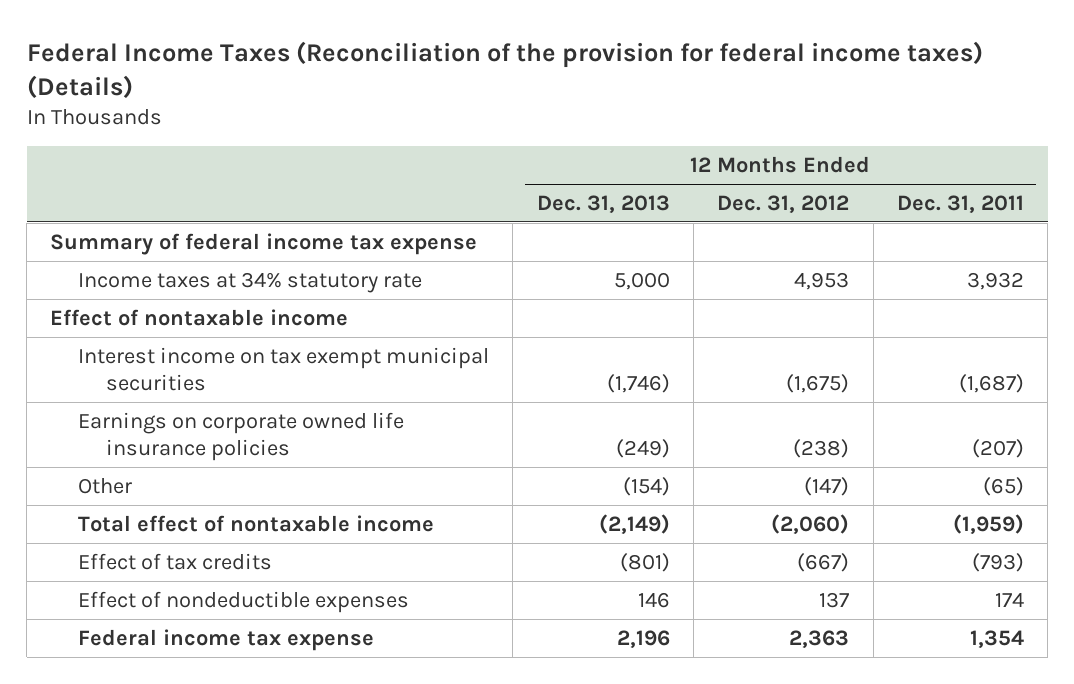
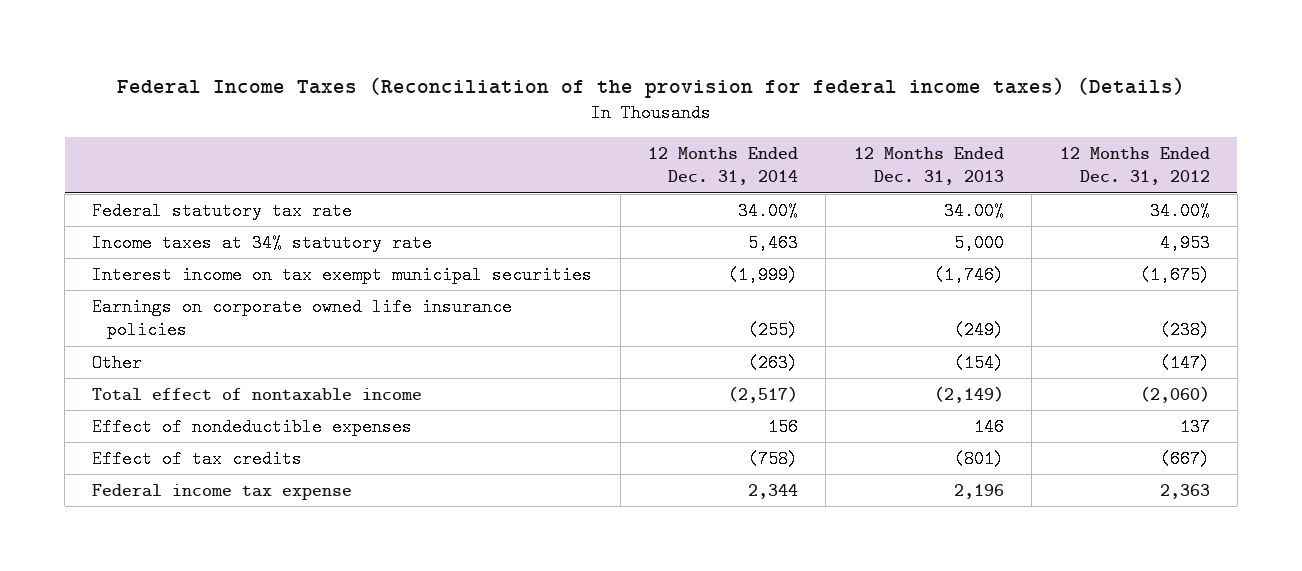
- | 12 Months Ended Dec. 31, 2013 | 12 Months Ended Dec. 31, 2012 | 12 Months Ended Dec. 31, 2011
+ | 12 Months Ended Dec. 31, 2014 | 12 Months Ended Dec. 31, 2013 | 12 Months Ended Dec. 31, 2012
- Summary of federal income tax expense
+ Federal statutory tax rate | 34.00% | 34.00% | 34.00%
- Effect of nontaxable income
moved down: Effect of tax credits | (758) | (801) | (667)

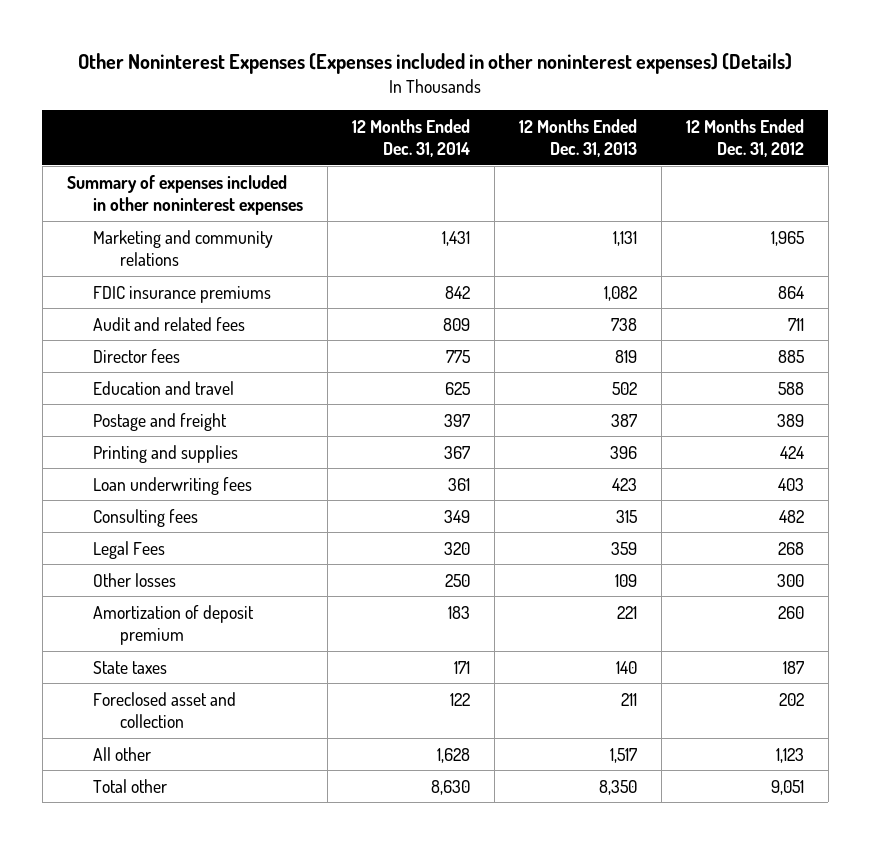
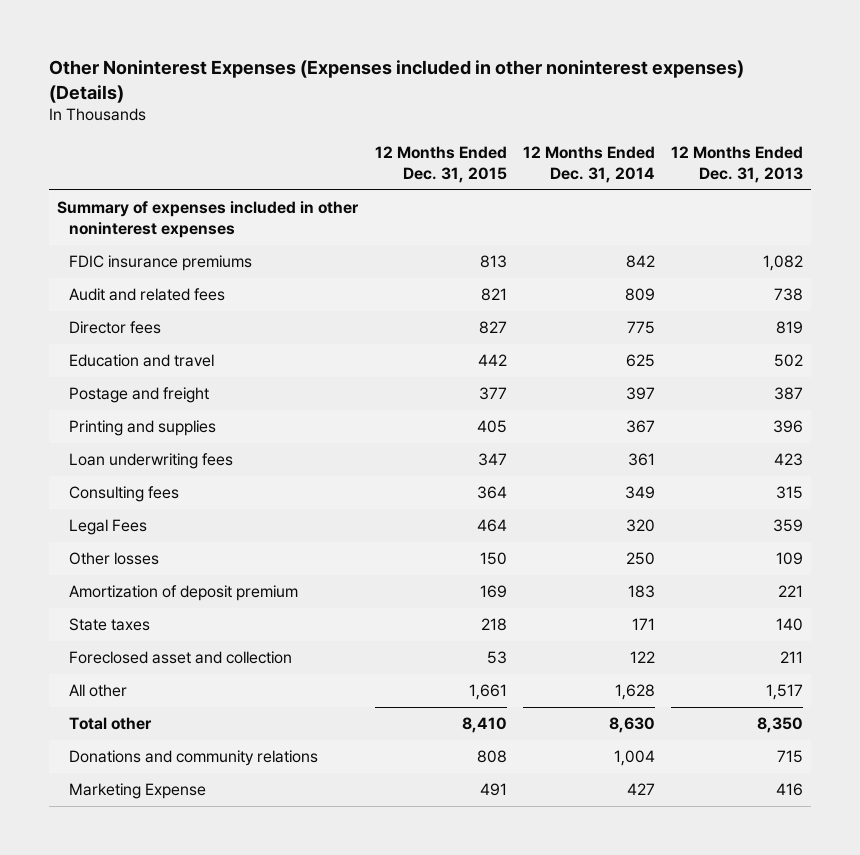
- | 12 Months Ended Dec. 31, 2014 | 12 Months Ended Dec. 31, 2013 | 12 Months Ended Dec. 31, 2012
+ | 12 Months Ended Dec. 31, 2015 | 12 Months Ended Dec. 31, 2014 | 12 Months Ended Dec. 31, 2013
- Marketing and community relations | 1,431 | 1,131 | 1,965
+ Donations and community relations | 808 | 1,004 | 715
+ Marketing Expense | 491 | 427 | 416

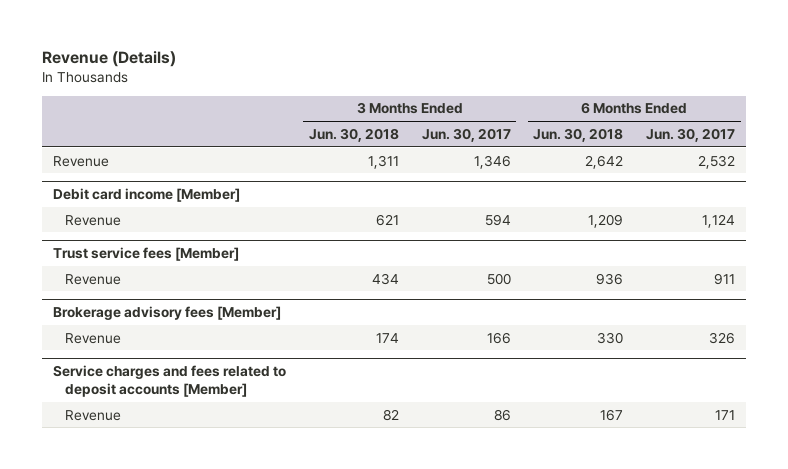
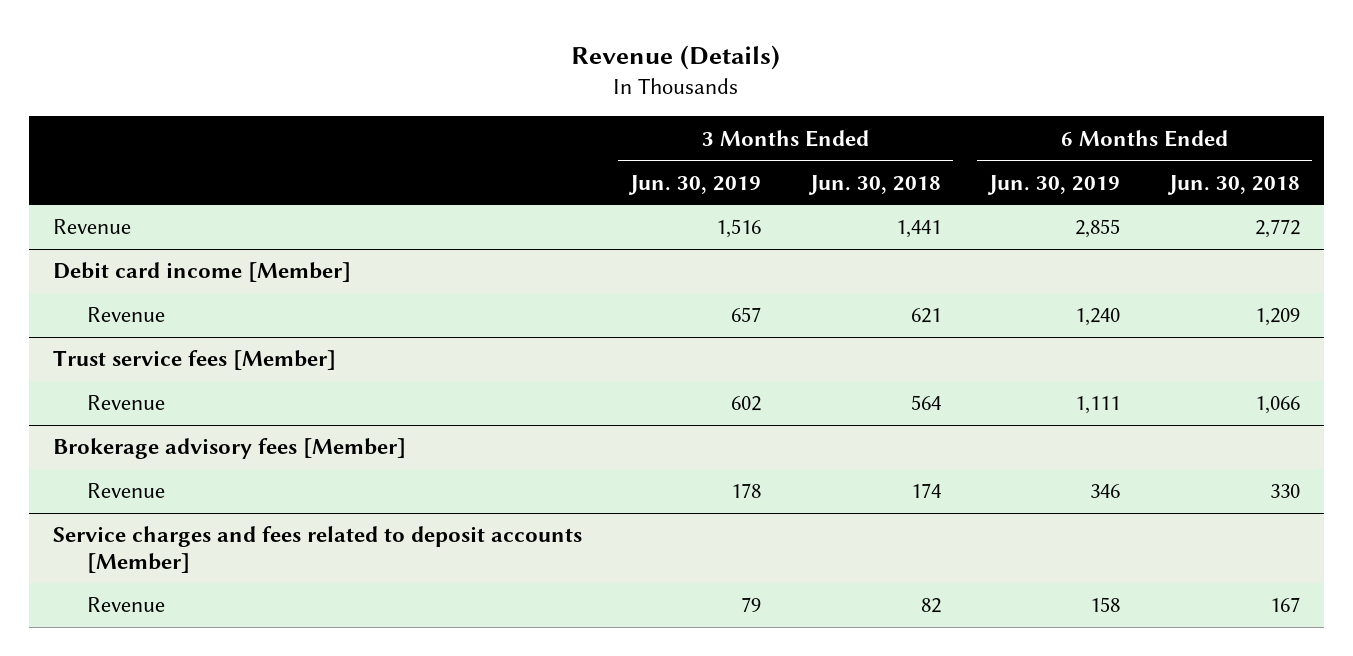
- | 3 Months Ended Jun. 30, 2018 | 3 Months Ended Jun. 30, 2017 | 6 Months Ended Jun. 30, 2018 | 6 Months Ended Jun. 30, 2017
+ | 3 Months Ended Jun. 30, 2019 | 3 Months Ended Jun. 30, 2018 | 6 Months Ended Jun. 30, 2019 | 6 Months Ended Jun. 30, 2018
- Revenue | 1,311 | 1,346 | 2,642 | 2,532
+ Revenue | 1,516 | 1,441 | 2,855 | 2,772
@ Trust service fees [Member]
- Revenue | 434 | 500 | 936 | 911
+ Revenue | 602 | 564 | 1,111 | 1,066

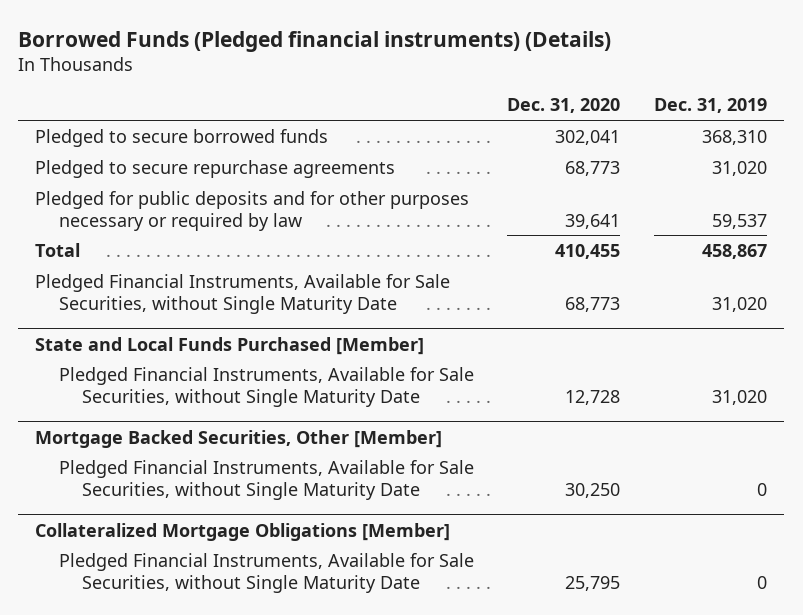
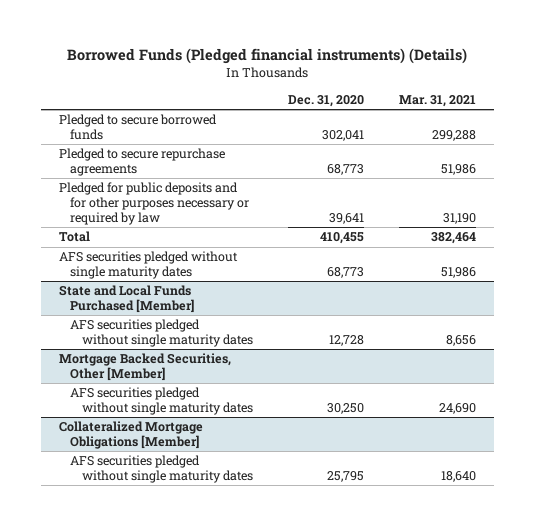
- | Dec. 31, 2020 | Dec. 31, 2019
+ | Dec. 31, 2020 | Mar. 31, 2021
- Pledged Financial Instruments, Available for Sale Securities, without Single Maturity Date | 68,773 | 31,020
+ AFS securities pledged without single maturity dates | 68,773 | 51,986
@ State and Local Funds Purchased [Member]
- Pledged Financial Instruments, Available for Sale Securities, without Single Maturity Date | 12,728 | 31,020
+ AFS securities pledged without single maturity dates | 12,728 | 8,656
@ Mortgage Backed Securities, Other [Member]
- Pledged Financial Instruments, Available for Sale Securities, without Single Maturity Date | 30,250 | 0
+ AFS securities pledged without single maturity dates | 30,250 | 24,690
@ Collateralized Mortgage Obligations [Member]
- Pledged Financial Instruments, Available for Sale Securities, without Single Maturity Date | 25,795 | 0
+ AFS securities pledged without single maturity dates | 25,795 | 18,640

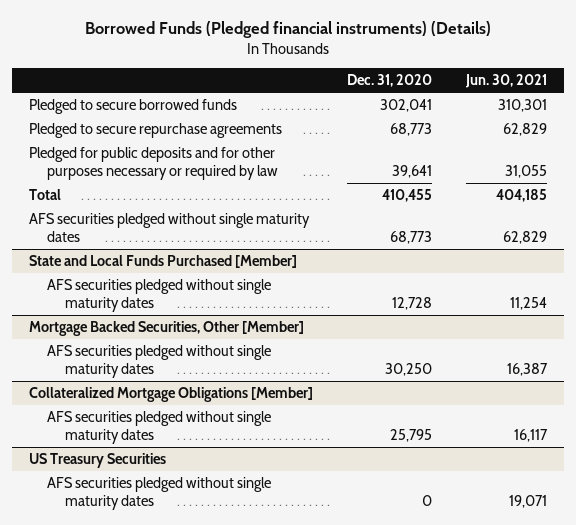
- | Dec. 31, 2020 | Mar. 31, 2021
+ | Dec. 31, 2020 | Jun. 30, 2021
+ US Treasury Securities
+ AFS securities pledged without single maturity dates | 0 | 19,071

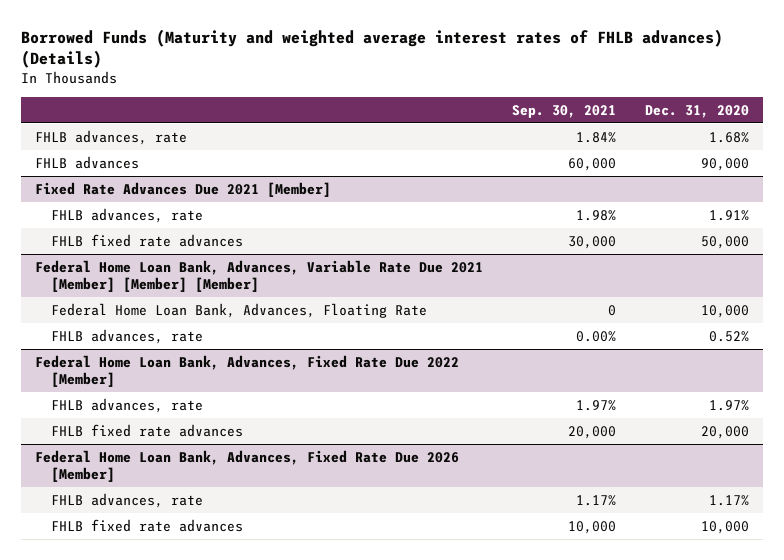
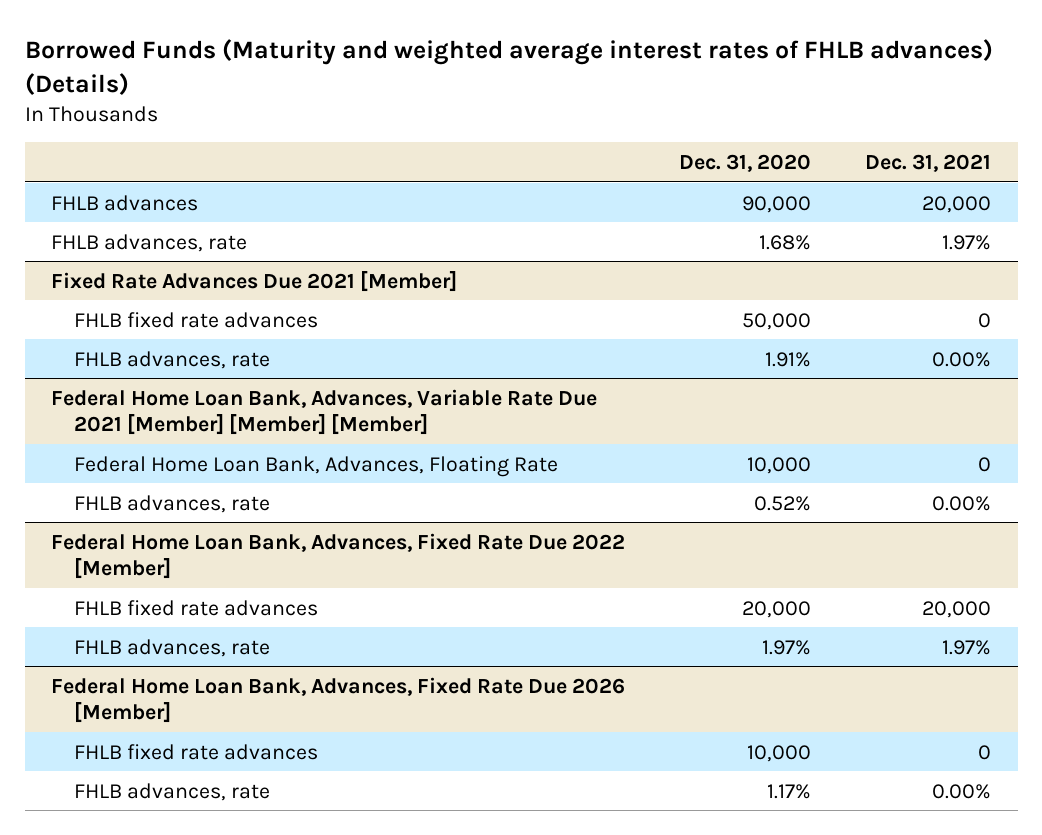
- | Sep. 30, 2021 | Dec. 31, 2020
+ | Dec. 31, 2020 | Dec. 31, 2021
moved down: FHLB advances, rate | 1.68% | 1.97%
@ Fixed Rate Advances Due 2021 [Member]
moved down: FHLB advances, rate | 1.91% | 0.00%
@ Federal Home Loan Bank, Advances, Fixed Rate Due 2022 [Member]
moved down: FHLB advances, rate | 1.97% | 1.97%
@ Federal Home Loan Bank, Advances, Fixed Rate Due 2026 [Member]
moved down: FHLB advances, rate | 1.17% | 0.00%

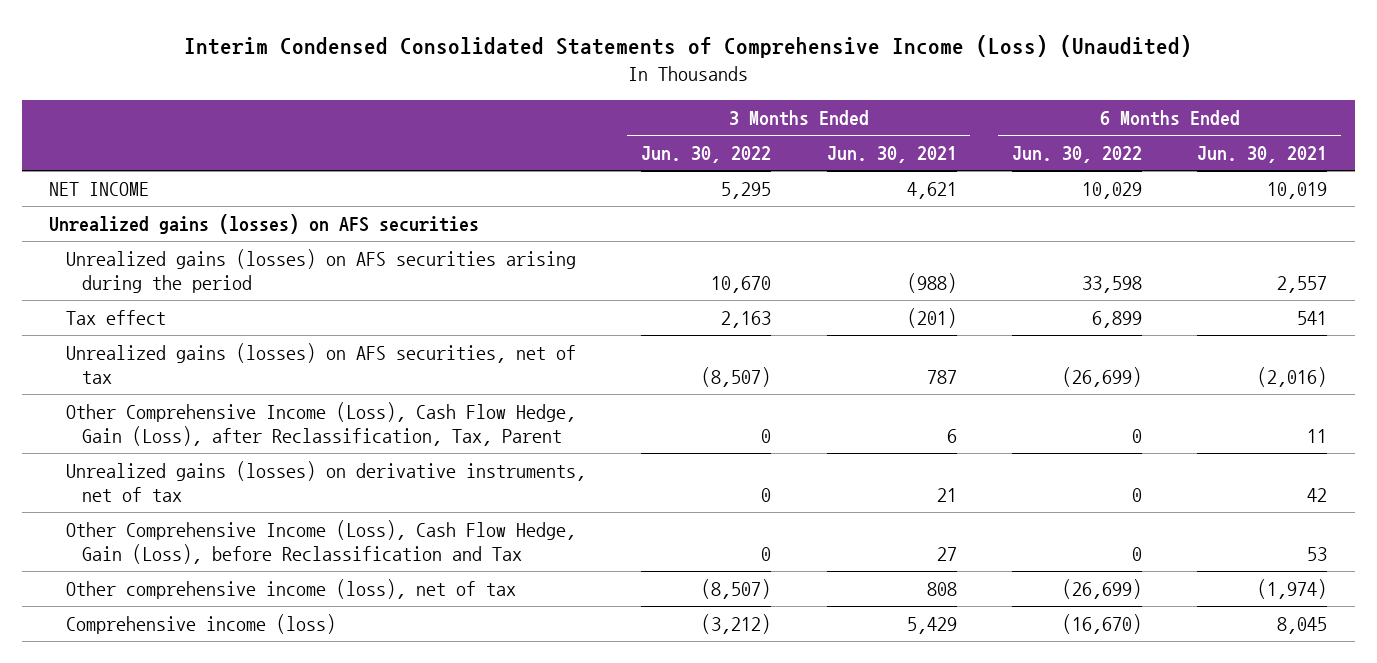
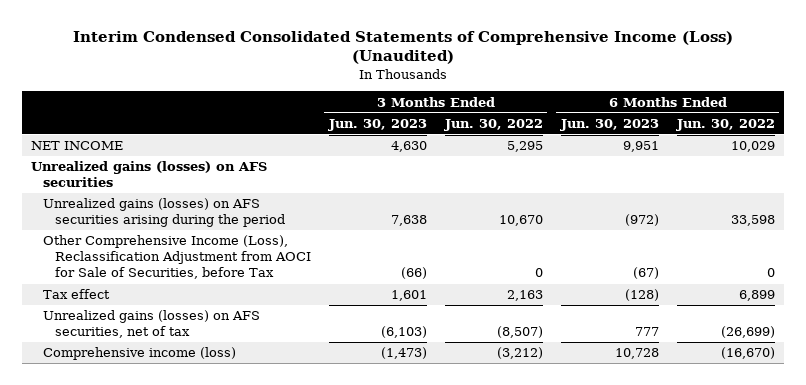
- | 3 Months Ended Jun. 30, 2022 | 3 Months Ended Jun. 30, 2021 | 6 Months Ended Jun. 30, 2022 | 6 Months Ended Jun. 30, 2021
+ | 3 Months Ended Jun. 30, 2023 | 3 Months Ended Jun. 30, 2022 | 6 Months Ended Jun. 30, 2023 | 6 Months Ended Jun. 30, 2022
+ Other Comprehensive Income (Loss), Reclassification Adjustment from AOCI for Sale of Securities, before Tax | (66) | 0 | (67) | 0
- Other Comprehensive Income (Loss), Cash Flow Hedge, Gain (Loss), after Reclassification, Tax, Parent | 0 | 6 | 0 | 11
- Unrealized gains (losses) on derivative instruments, net of tax | 0 | 21 | 0 | 42
- Other Comprehensive Income (Loss), Cash Flow Hedge, Gain (Loss), before Reclassification and Tax | 0 | 27 | 0 | 53
- Other comprehensive income (loss), net of tax | (8,507) | 808 | (26,699) | (1,974)

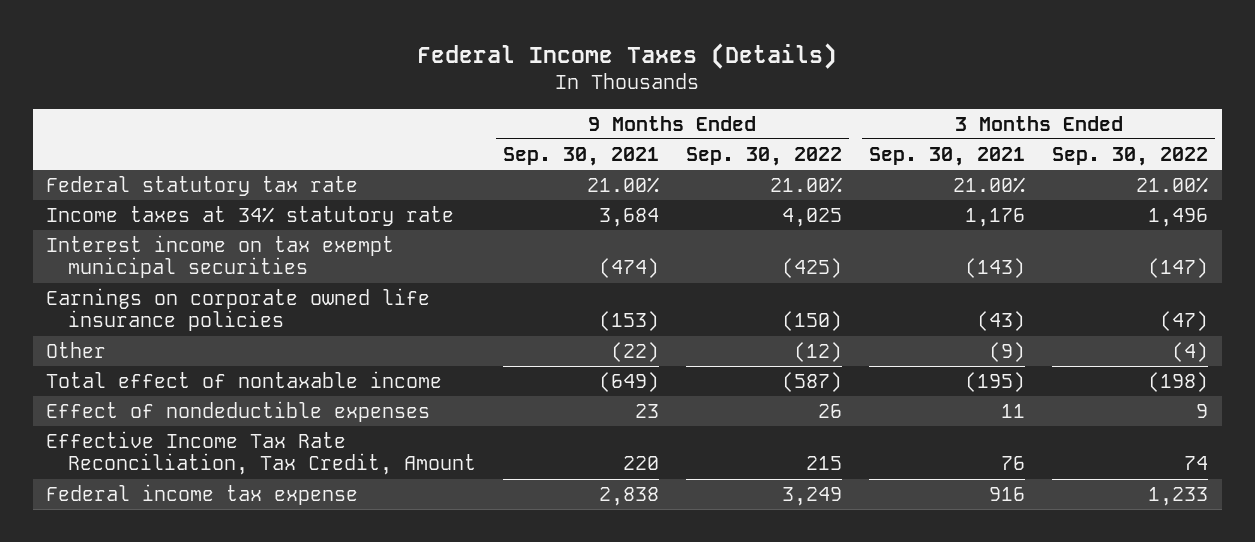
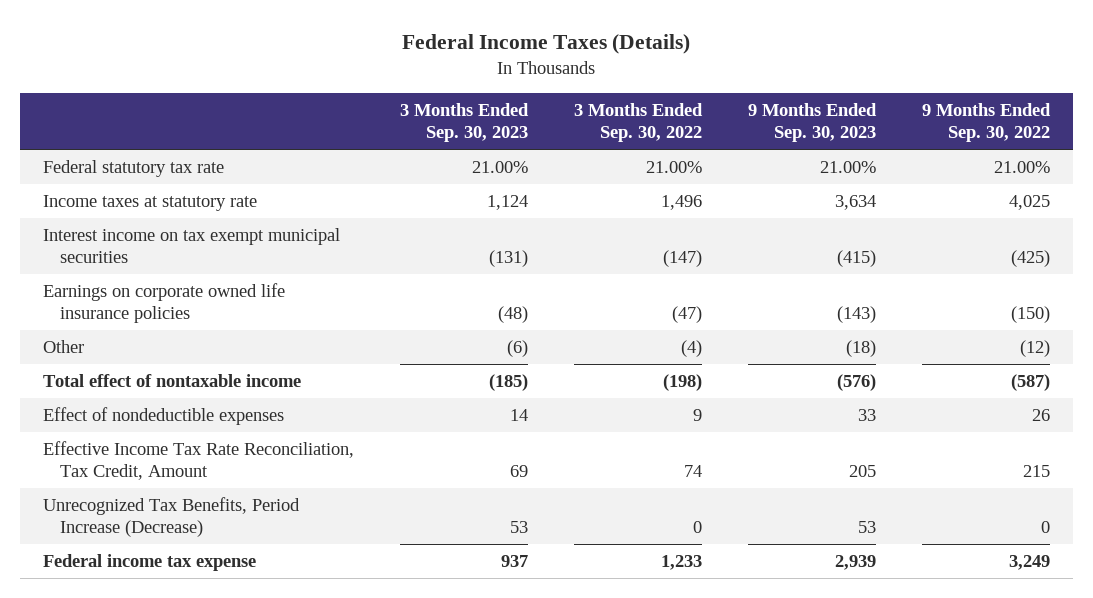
- | 9 Months Ended Sep. 30, 2021 | 9 Months Ended Sep. 30, 2022 | 3 Months Ended Sep. 30, 2021 | 3 Months Ended Sep. 30, 2022
+ | 3 Months Ended Sep. 30, 2023 | 3 Months Ended Sep. 30, 2022 | 9 Months Ended Sep. 30, 2023 | 9 Months Ended Sep. 30, 2022
- Income taxes at 34% statutory rate | 3,684 | 4,025 | 1,176 | 1,496
+ Income taxes at statutory rate | 1,124 | 1,496 | 3,634 | 4,025
+ Unrecognized Tax Benefits, Period Increase (Decrease) | 53 | 0 | 53 | 0

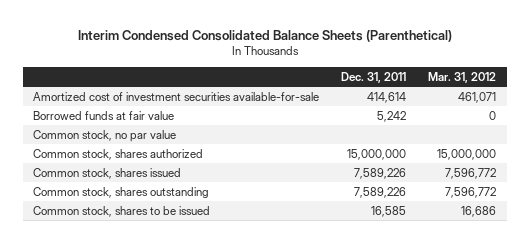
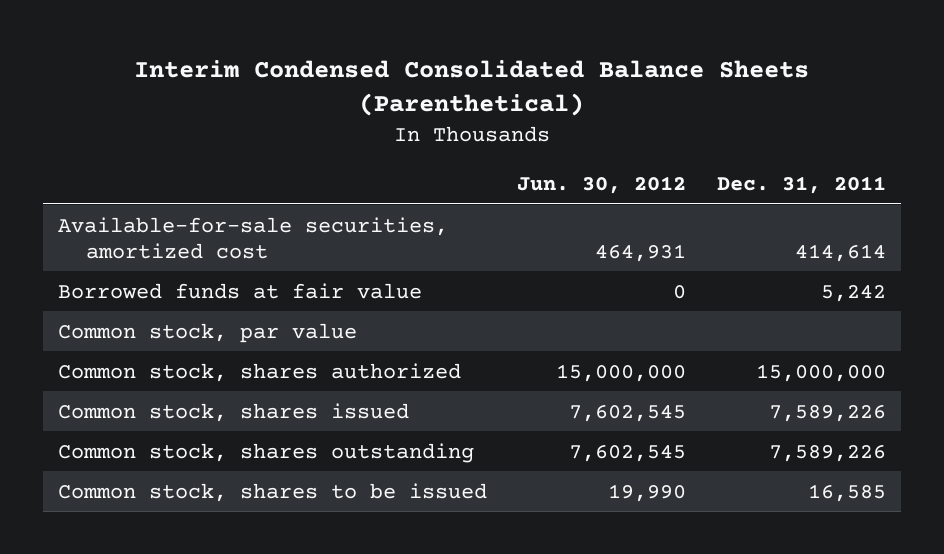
- | Dec. 31, 2011 | Mar. 31, 2012
+ | Jun. 30, 2012 | Dec. 31, 2011
- Amortized cost of investment securities available-for-sale | 414,614 | 461,071
+ Available-for-sale securities, amortized cost | 464,931 | 414,614
- Common stock, no par value
+ Common stock, par value

